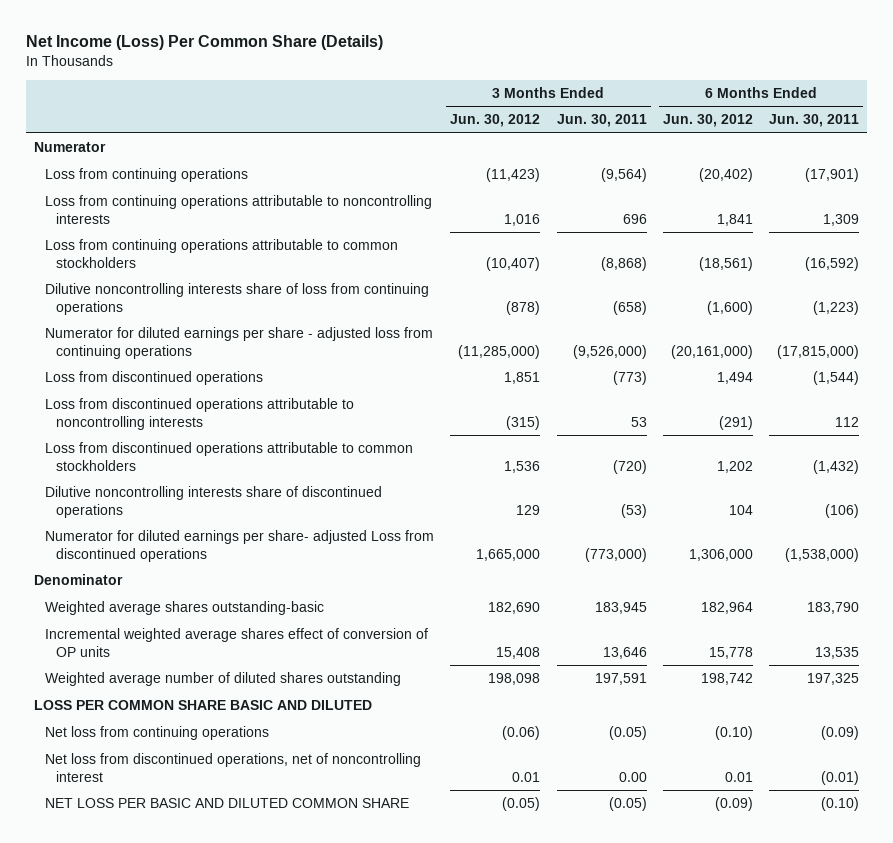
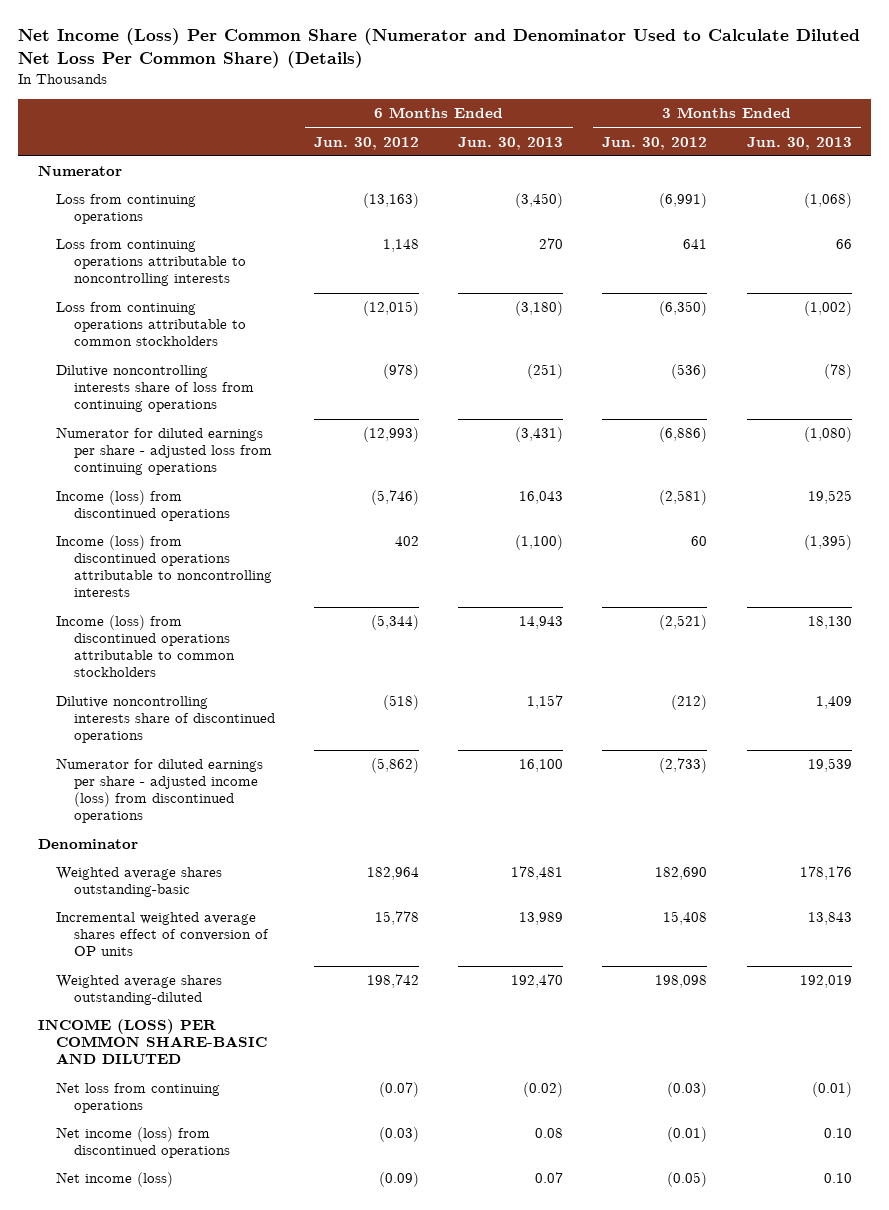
- Net Income (Loss) Per Common Share (Details)
+ Net Income (Loss) Per Common Share (Numerator and Denominator Used to Calculate Diluted Net Loss Per Common Share) (Details)
- | 3 Months Ended Jun. 30, 2012 | 3 Months Ended Jun. 30, 2011 | 6 Months Ended Jun. 30, 2012 | 6 Months Ended Jun. 30, 2011
+ | 6 Months Ended Jun. 30, 2012 | 6 Months Ended Jun. 30, 2013 | 3 Months Ended Jun. 30, 2012 | 3 Months Ended Jun. 30, 2013
- Loss from continuing operations | (11,423) | (9,564) | (20,402) | (17,901)
- Loss from continuing operations attributable to noncontrolling interests | 1,016 | 696 | 1,841 | 1,309
- Loss from continuing operations attributable to common stockholders | (10,407) | (8,868) | (18,561) | (16,592)
- Dilutive noncontrolling interests share of loss from continuing operations | (878) | (658) | (1,600) | (1,223)
- Numerator for diluted earnings per share - adjusted loss from continuing operations | (11,285,000) | (9,526,000) | (20,161,000) | (17,815,000)
- Loss from discontinued operations | 1,851 | (773) | 1,494 | (1,544)
- Loss from discontinued operations attributable to noncontrolling interests | (315) | 53 | (291) | 112
- Loss from discontinued operations attributable to common stockholders | 1,536 | (720) | 1,202 | (1,432)
- Dilutive noncontrolling interests share of discontinued operations | 129 | (53) | 104 | (106)
- Numerator for diluted earnings per share- adjusted Loss from discontinued operations | 1,665,000 | (773,000) | 1,306,000 | (1,538,000)
+ Loss from continuing operations | (13,163) | (3,450) | (6,991) | (1,068)
+ Loss from continuing operations attributable to noncontrolling interests | 1,148 | 270 | 641 | 66
+ Loss from continuing operations attributable to common stockholders | (12,015) | (3,180) | (6,350) | (1,002)
+ Dilutive noncontrolling interests share of loss from continuing operations | (978) | (251) | (536) | (78)
+ Numerator for diluted earnings per share - adjusted loss from continuing operations | (12,993) | (3,431) | (6,886) | (1,080)
+ Income (loss) from discontinued operations | (5,746) | 16,043 | (2,581) | 19,525
+ Income (loss) from discontinued operations attributable to noncontrolling interests | 402 | (1,100) | 60 | (1,395)
+ Income (loss) from discontinued operations attributable to common stockholders | (5,344) | 14,943 | (2,521) | 18,130
+ Dilutive noncontrolling interests share of discontinued operations | (518) | 1,157 | (212) | 1,409
+ Numerator for diluted earnings per share - adjusted income (loss) from discontinued operations | (5,862) | 16,100 | (2,733) | 19,539
- Weighted average number of diluted shares outstanding | 198,098 | 197,591 | 198,742 | 197,325
- LOSS PER COMMON SHARE BASIC AND DILUTED
- Net loss from continuing operations | (0.06) | (0.05) | (0.10) | (0.09)
- Net loss from discontinued operations, net of noncontrolling interest | 0.01 | 0.00 | 0.01 | (0.01)
- NET LOSS PER BASIC AND DILUTED COMMON SHARE | (0.05) | (0.05) | (0.09) | (0.10)
+ Weighted average shares outstanding-diluted | 198,742 | 192,470 | 198,098 | 192,019
+ INCOME (LOSS) PER COMMON SHARE-BASIC AND DILUTED
+ Net loss from continuing operations | (0.07) | (0.02) | (0.03) | (0.01)
+ Net income (loss) from discontinued operations | (0.03) | 0.08 | (0.01) | 0.10
+ Net income (loss) | (0.09) | 0.07 | (0.05) | 0.10

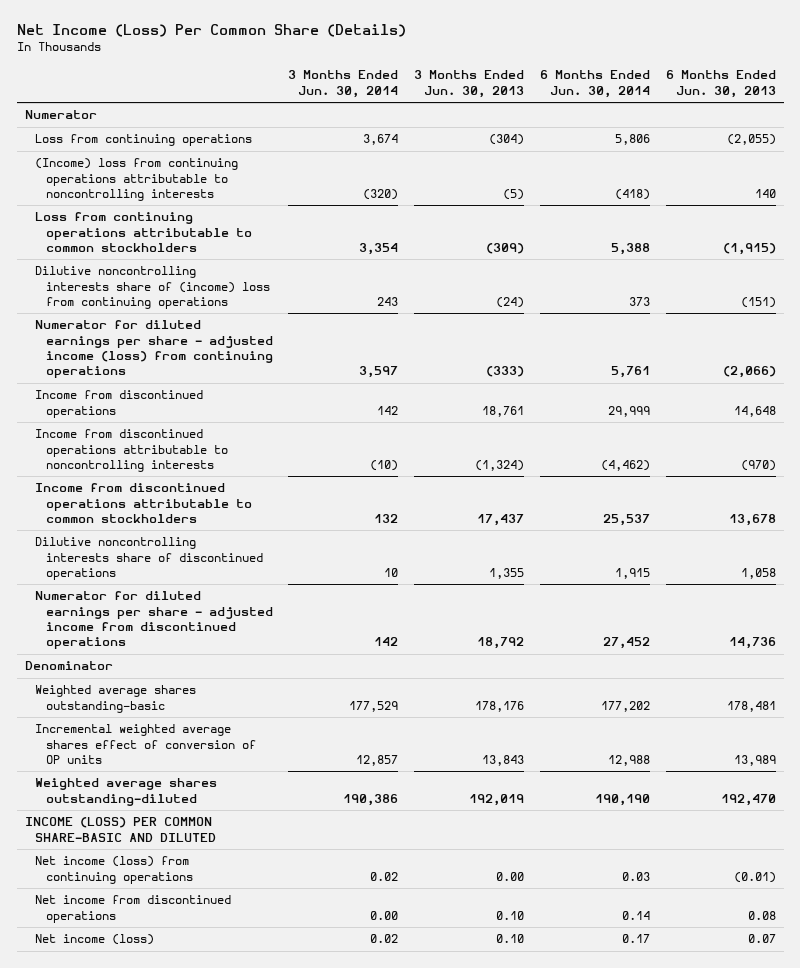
- Net Income (Loss) Per Common Share (Numerator and Denominator Used to Calculate Diluted Net Loss Per Common Share) (Details)
+ Net Income (Loss) Per Common Share (Details)
- | 6 Months Ended Jun. 30, 2012 | 6 Months Ended Jun. 30, 2013 | 3 Months Ended Jun. 30, 2012 | 3 Months Ended Jun. 30, 2013
+ | 3 Months Ended Jun. 30, 2014 | 3 Months Ended Jun. 30, 2013 | 6 Months Ended Jun. 30, 2014 | 6 Months Ended Jun. 30, 2013
- Loss from continuing operations | (13,163) | (3,450) | (6,991) | (1,068)
- Loss from continuing operations attributable to noncontrolling interests | 1,148 | 270 | 641 | 66
- Loss from continuing operations attributable to common stockholders | (12,015) | (3,180) | (6,350) | (1,002)
- Dilutive noncontrolling interests share of loss from continuing operations | (978) | (251) | (536) | (78)
- Numerator for diluted earnings per share - adjusted loss from continuing operations | (12,993) | (3,431) | (6,886) | (1,080)
- Income (loss) from discontinued operations | (5,746) | 16,043 | (2,581) | 19,525
- Income (loss) from discontinued operations attributable to noncontrolling interests | 402 | (1,100) | 60 | (1,395)
- Income (loss) from discontinued operations attributable to common stockholders | (5,344) | 14,943 | (2,521) | 18,130
- Dilutive noncontrolling interests share of discontinued operations | (518) | 1,157 | (212) | 1,409
- Numerator for diluted earnings per share - adjusted income (loss) from discontinued operations | (5,862) | 16,100 | (2,733) | 19,539
+ Loss from continuing operations | 3,674 | (304) | 5,806 | (2,055)
+ (Income) loss from continuing operations attributable to noncontrolling interests | (320) | (5) | (418) | 140
+ Loss from continuing operations attributable to common stockholders | 3,354 | (309) | 5,388 | (1,915)
+ Dilutive noncontrolling interests share of (income) loss from continuing operations | 243 | (24) | 373 | (151)
+ Numerator for diluted earnings per share - adjusted income (loss) from continuing operations | 3,597 | (333) | 5,761 | (2,066)
+ Income from discontinued operations | 142 | 18,761 | 29,999 | 14,648
+ Income from discontinued operations attributable to noncontrolling interests | (10) | (1,324) | (4,462) | (970)
+ Income from discontinued operations attributable to common stockholders | 132 | 17,437 | 25,537 | 13,678
+ Dilutive noncontrolling interests share of discontinued operations | 10 | 1,355 | 1,915 | 1,058
+ Numerator for diluted earnings per share - adjusted income from discontinued operations | 142 | 18,792 | 27,452 | 14,736
- Net loss from continuing operations | (0.07) | (0.02) | (0.03) | (0.01)
- Net income (loss) from discontinued operations | (0.03) | 0.08 | (0.01) | 0.10
+ Net income (loss) from continuing operations | 0.02 | 0.00 | 0.03 | (0.01)
+ Net income from discontinued operations | 0.00 | 0.10 | 0.14 | 0.08

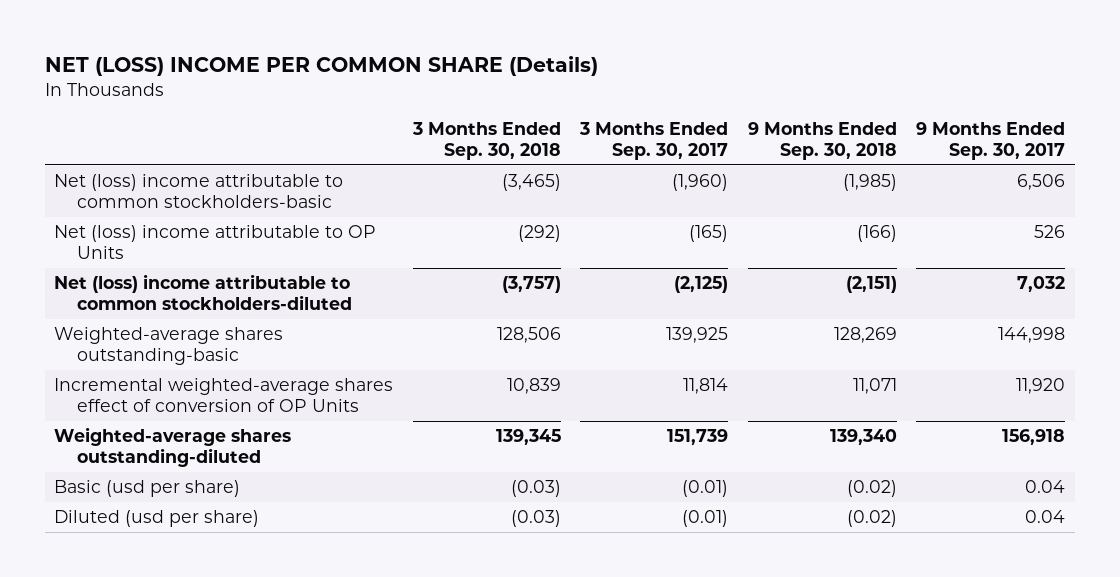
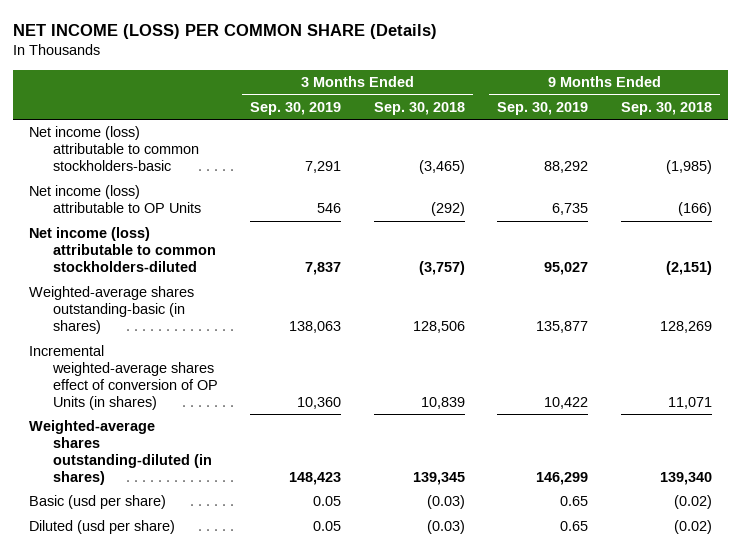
- NET (LOSS) INCOME PER COMMON SHARE (Details)
+ NET INCOME (LOSS) PER COMMON SHARE (Details)
- | 3 Months Ended Sep. 30, 2018 | 3 Months Ended Sep. 30, 2017 | 9 Months Ended Sep. 30, 2018 | 9 Months Ended Sep. 30, 2017
+ | 3 Months Ended Sep. 30, 2019 | 3 Months Ended Sep. 30, 2018 | 9 Months Ended Sep. 30, 2019 | 9 Months Ended Sep. 30, 2018
- Net (loss) income attributable to common stockholders-basic | (3,465) | (1,960) | (1,985) | 6,506
- Net (loss) income attributable to OP Units | (292) | (165) | (166) | 526
- Net (loss) income attributable to common stockholders-diluted | (3,757) | (2,125) | (2,151) | 7,032
- Weighted-average shares outstanding-basic | 128,506 | 139,925 | 128,269 | 144,998
- Incremental weighted-average shares effect of conversion of OP Units | 10,839 | 11,814 | 11,071 | 11,920
- Weighted-average shares outstanding-diluted | 139,345 | 151,739 | 139,340 | 156,918
+ Net income (loss) attributable to common stockholders-basic | 7,291 | (3,465) | 88,292 | (1,985)
+ Net income (loss) attributable to OP Units | 546 | (292) | 6,735 | (166)
+ Net income (loss) attributable to common stockholders-diluted | 7,837 | (3,757) | 95,027 | (2,151)
+ Weighted-average shares outstanding-basic (in shares) | 138,063 | 128,506 | 135,877 | 128,269
+ Incremental weighted-average shares effect of conversion of OP Units (in shares) | 10,360 | 10,839 | 10,422 | 11,071
+ Weighted-average shares outstanding-diluted (in shares) | 148,423 | 139,345 | 146,299 | 139,340

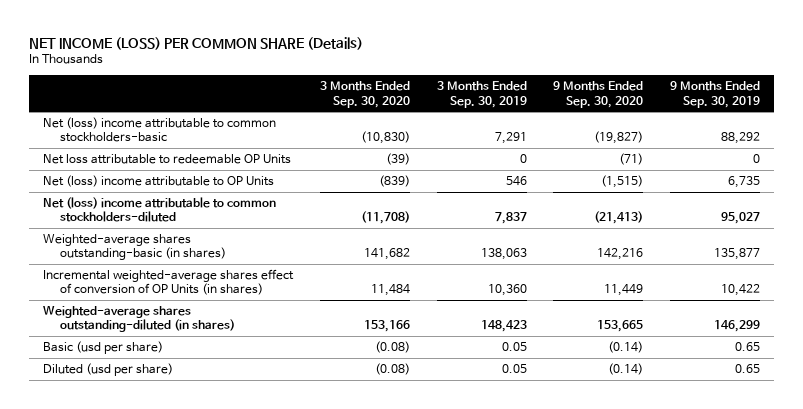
- | 3 Months Ended Sep. 30, 2019 | 3 Months Ended Sep. 30, 2018 | 9 Months Ended Sep. 30, 2019 | 9 Months Ended Sep. 30, 2018
+ | 3 Months Ended Sep. 30, 2020 | 3 Months Ended Sep. 30, 2019 | 9 Months Ended Sep. 30, 2020 | 9 Months Ended Sep. 30, 2019
- Net income (loss) attributable to common stockholders-basic | 7,291 | (3,465) | 88,292 | (1,985)
- Net income (loss) attributable to OP Units | 546 | (292) | 6,735 | (166)
- Net income (loss) attributable to common stockholders-diluted | 7,837 | (3,757) | 95,027 | (2,151)
+ Net (loss) income attributable to common stockholders-basic | (10,830) | 7,291 | (19,827) | 88,292
+ Net loss attributable to redeemable OP Units | (39) | 0 | (71) | 0
+ Net (loss) income attributable to OP Units | (839) | 546 | (1,515) | 6,735
+ Net (loss) income attributable to common stockholders-diluted | (11,708) | 7,837 | (21,413) | 95,027

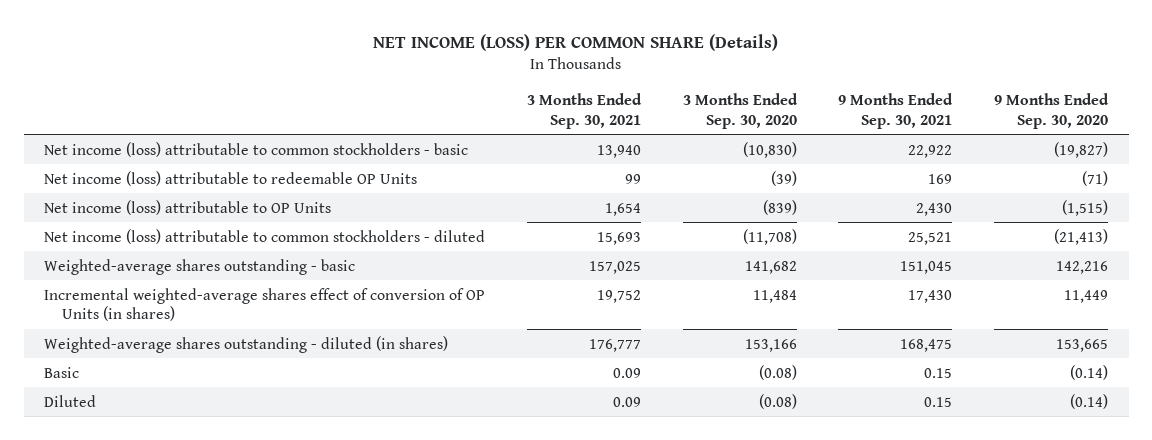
- | 3 Months Ended Sep. 30, 2020 | 3 Months Ended Sep. 30, 2019 | 9 Months Ended Sep. 30, 2020 | 9 Months Ended Sep. 30, 2019
+ | 3 Months Ended Sep. 30, 2021 | 3 Months Ended Sep. 30, 2020 | 9 Months Ended Sep. 30, 2021 | 9 Months Ended Sep. 30, 2020
- Net (loss) income attributable to common stockholders-basic | (10,830) | 7,291 | (19,827) | 88,292
- Net loss attributable to redeemable OP Units | (39) | 0 | (71) | 0
- Net (loss) income attributable to OP Units | (839) | 546 | (1,515) | 6,735
- Net (loss) income attributable to common stockholders-diluted | (11,708) | 7,837 | (21,413) | 95,027
- Weighted-average shares outstanding-basic (in shares) | 141,682 | 138,063 | 142,216 | 135,877
+ Net income (loss) attributable to common stockholders - basic | 13,940 | (10,830) | 22,922 | (19,827)
+ Net income (loss) attributable to redeemable OP Units | 99 | (39) | 169 | (71)
+ Net income (loss) attributable to OP Units | 1,654 | (839) | 2,430 | (1,515)
+ Net income (loss) attributable to common stockholders - diluted | 15,693 | (11,708) | 25,521 | (21,413)
+ Weighted-average shares outstanding - basic | 157,025 | 141,682 | 151,045 | 142,216
- Weighted-average shares outstanding-diluted (in shares) | 153,166 | 148,423 | 153,665 | 146,299
- Basic (usd per share) | (0.08) | 0.05 | (0.14) | 0.65
- Diluted (usd per share) | (0.08) | 0.05 | (0.14) | 0.65
+ Weighted-average shares outstanding - diluted (in shares) | 176,777 | 153,166 | 168,475 | 153,665
+ Basic | 0.09 | (0.08) | 0.15 | (0.14)
+ Diluted | 0.09 | (0.08) | 0.15 | (0.14)

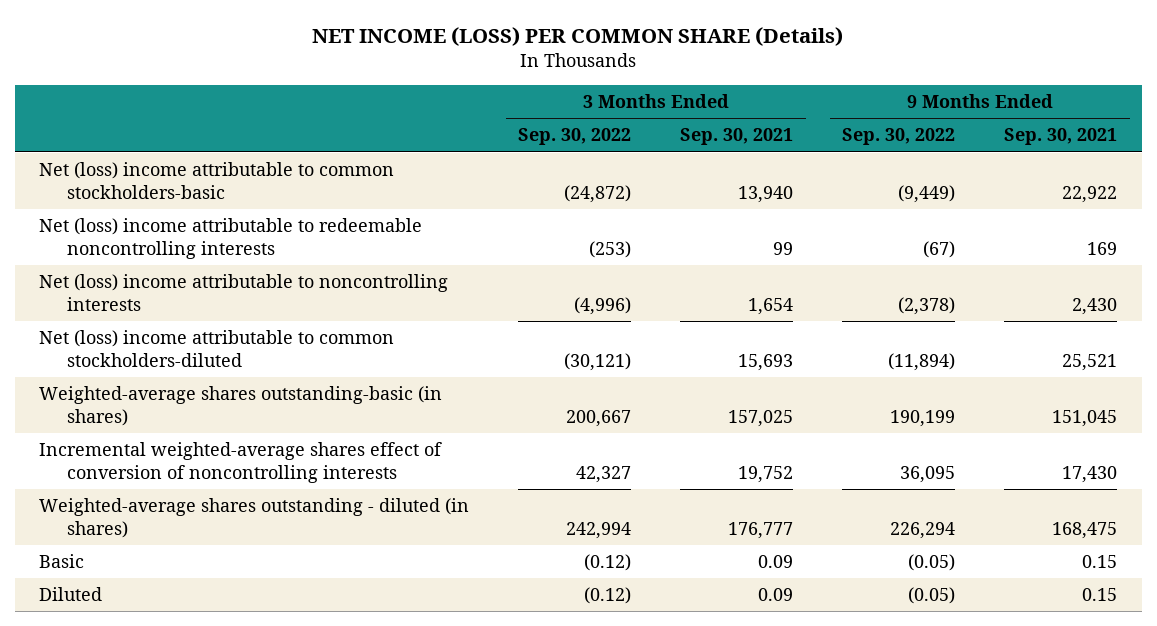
- | 3 Months Ended Sep. 30, 2021 | 3 Months Ended Sep. 30, 2020 | 9 Months Ended Sep. 30, 2021 | 9 Months Ended Sep. 30, 2020
+ | 3 Months Ended Sep. 30, 2022 | 3 Months Ended Sep. 30, 2021 | 9 Months Ended Sep. 30, 2022 | 9 Months Ended Sep. 30, 2021
- Net income (loss) attributable to common stockholders - basic | 13,940 | (10,830) | 22,922 | (19,827)
- Net income (loss) attributable to redeemable OP Units | 99 | (39) | 169 | (71)
- Net income (loss) attributable to OP Units | 1,654 | (839) | 2,430 | (1,515)
- Net income (loss) attributable to common stockholders - diluted | 15,693 | (11,708) | 25,521 | (21,413)
- Weighted-average shares outstanding - basic | 157,025 | 141,682 | 151,045 | 142,216
- Incremental weighted-average shares effect of conversion of OP Units (in shares) | 19,752 | 11,484 | 17,430 | 11,449
+ Net (loss) income attributable to common stockholders-basic | (24,872) | 13,940 | (9,449) | 22,922
+ Net (loss) income attributable to redeemable noncontrolling interests | (253) | 99 | (67) | 169
+ Net (loss) income attributable to noncontrolling interests | (4,996) | 1,654 | (2,378) | 2,430
+ Net (loss) income attributable to common stockholders-diluted | (30,121) | 15,693 | (11,894) | 25,521
+ Weighted-average shares outstanding-basic (in shares) | 200,667 | 157,025 | 190,199 | 151,045
+ Incremental weighted-average shares effect of conversion of noncontrolling interests | 42,327 | 19,752 | 36,095 | 17,430

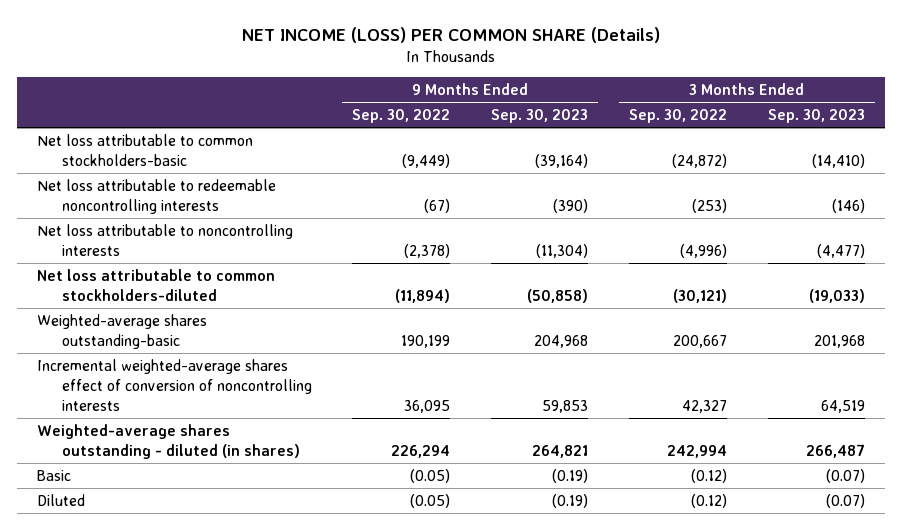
- | 3 Months Ended Sep. 30, 2022 | 3 Months Ended Sep. 30, 2021 | 9 Months Ended Sep. 30, 2022 | 9 Months Ended Sep. 30, 2021
+ | 9 Months Ended Sep. 30, 2022 | 9 Months Ended Sep. 30, 2023 | 3 Months Ended Sep. 30, 2022 | 3 Months Ended Sep. 30, 2023
- Net (loss) income attributable to common stockholders-basic | (24,872) | 13,940 | (9,449) | 22,922
- Net (loss) income attributable to redeemable noncontrolling interests | (253) | 99 | (67) | 169
- Net (loss) income attributable to noncontrolling interests | (4,996) | 1,654 | (2,378) | 2,430
- Net (loss) income attributable to common stockholders-diluted | (30,121) | 15,693 | (11,894) | 25,521
- Weighted-average shares outstanding-basic (in shares) | 200,667 | 157,025 | 190,199 | 151,045
+ Net loss attributable to common stockholders-basic | (9,449) | (39,164) | (24,872) | (14,410)
+ Net loss attributable to redeemable noncontrolling interests | (67) | (390) | (253) | (146)
+ Net loss attributable to noncontrolling interests | (2,378) | (11,304) | (4,996) | (4,477)
+ Net loss attributable to common stockholders-diluted | (11,894) | (50,858) | (30,121) | (19,033)
+ Weighted-average shares outstanding-basic | 190,199 | 204,968 | 200,667 | 201,968

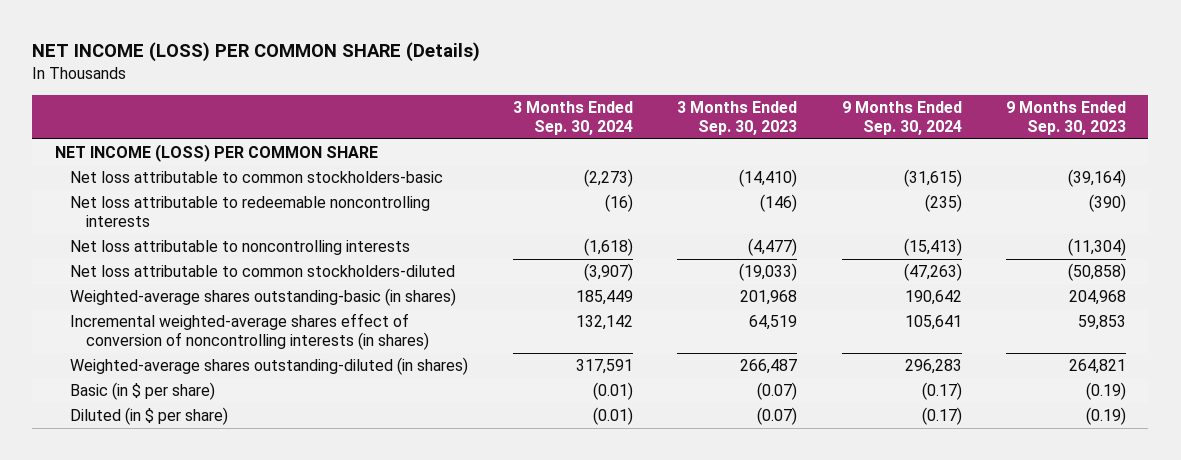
- | 9 Months Ended Sep. 30, 2022 | 9 Months Ended Sep. 30, 2023 | 3 Months Ended Sep. 30, 2022 | 3 Months Ended Sep. 30, 2023
+ | 3 Months Ended Sep. 30, 2024 | 3 Months Ended Sep. 30, 2023 | 9 Months Ended Sep. 30, 2024 | 9 Months Ended Sep. 30, 2023
+ NET INCOME (LOSS) PER COMMON SHARE
- Weighted-average shares outstanding-basic | 190,199 | 204,968 | 200,667 | 201,968
- Incremental weighted-average shares effect of conversion of noncontrolling interests | 36,095 | 59,853 | 42,327 | 64,519
- Weighted-average shares outstanding - diluted (in shares) | 226,294 | 264,821 | 242,994 | 266,487
- Basic | (0.05) | (0.19) | (0.12) | (0.07)
- Diluted | (0.05) | (0.19) | (0.12) | (0.07)
+ Weighted-average shares outstanding-basic (in shares) | 185,449 | 201,968 | 190,642 | 204,968
+ Incremental weighted-average shares effect of conversion of noncontrolling interests (in shares) | 132,142 | 64,519 | 105,641 | 59,853
+ Weighted-average shares outstanding-diluted (in shares) | 317,591 | 266,487 | 296,283 | 264,821
+ Basic (in $ per share) | (0.01) | (0.07) | (0.17) | (0.19)
+ Diluted (in $ per share) | (0.01) | (0.07) | (0.17) | (0.19)

